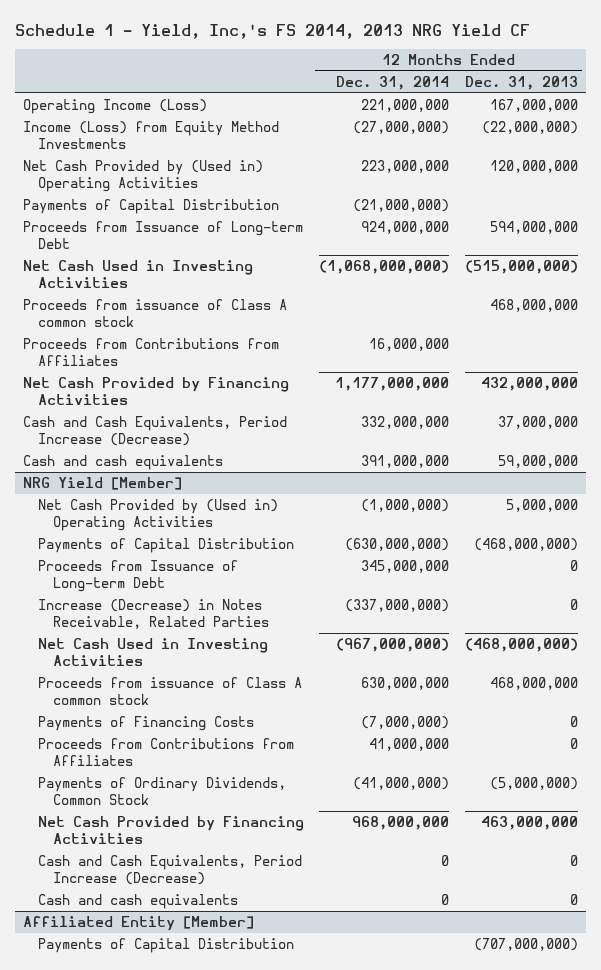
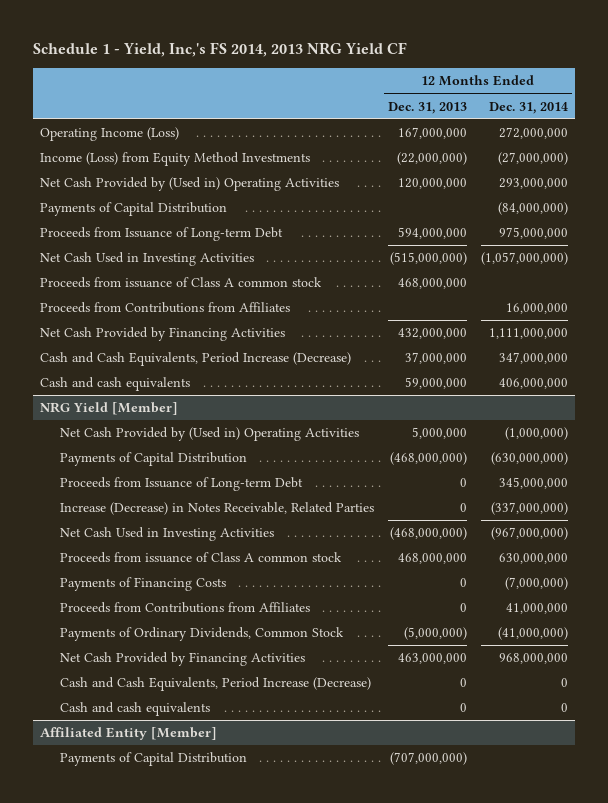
- | 12 Months Ended Dec. 31, 2014 | 12 Months Ended Dec. 31, 2013
+ | 12 Months Ended Dec. 31, 2013 | 12 Months Ended Dec. 31, 2014
- Operating Income (Loss) | 221,000,000 | 167,000,000
+ Operating Income (Loss) | 167,000,000 | 272,000,000
- Net Cash Provided by (Used in) Operating Activities | 223,000,000 | 120,000,000
- Payments of Capital Distribution | (21,000,000) |
- Proceeds from Issuance of Long-term Debt | 924,000,000 | 594,000,000
- Net Cash Used in Investing Activities | (1,068,000,000) | (515,000,000)
+ Net Cash Provided by (Used in) Operating Activities | 120,000,000 | 293,000,000
+ Payments of Capital Distribution | | (84,000,000)
+ Proceeds from Issuance of Long-term Debt | 594,000,000 | 975,000,000
+ Net Cash Used in Investing Activities | (515,000,000) | (1,057,000,000)
- Net Cash Provided by Financing Activities | 1,177,000,000 | 432,000,000
- Cash and Cash Equivalents, Period Increase (Decrease) | 332,000,000 | 37,000,000
- Cash and cash equivalents | 391,000,000 | 59,000,000
+ Net Cash Provided by Financing Activities | 432,000,000 | 1,111,000,000
+ Cash and Cash Equivalents, Period Increase (Decrease) | 37,000,000 | 347,000,000
+ Cash and cash equivalents | 59,000,000 | 406,000,000

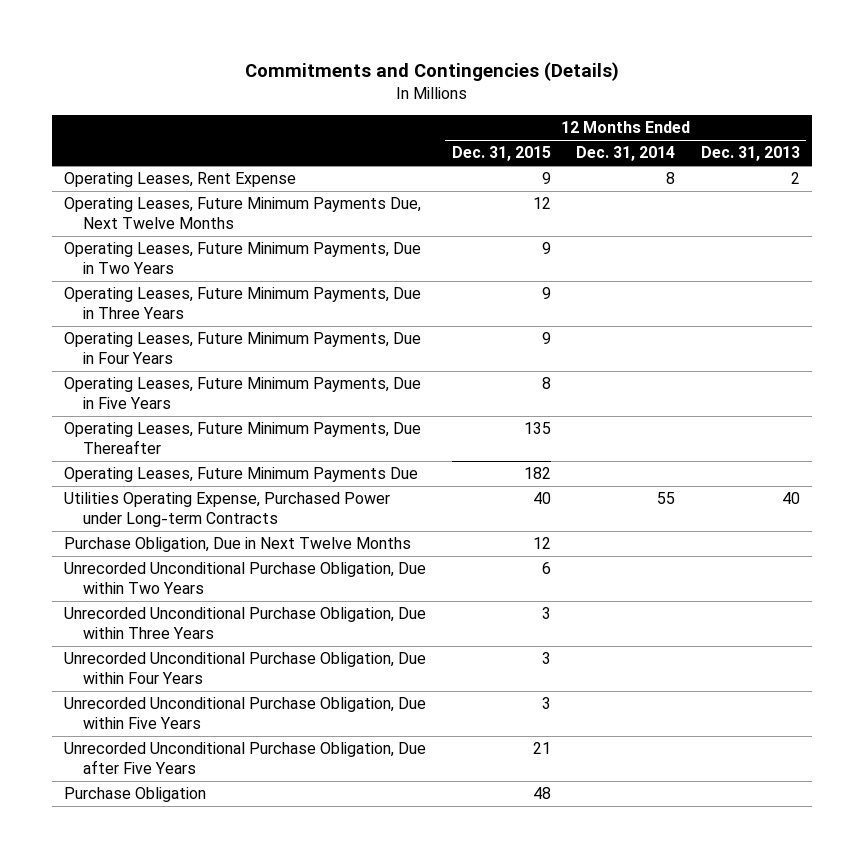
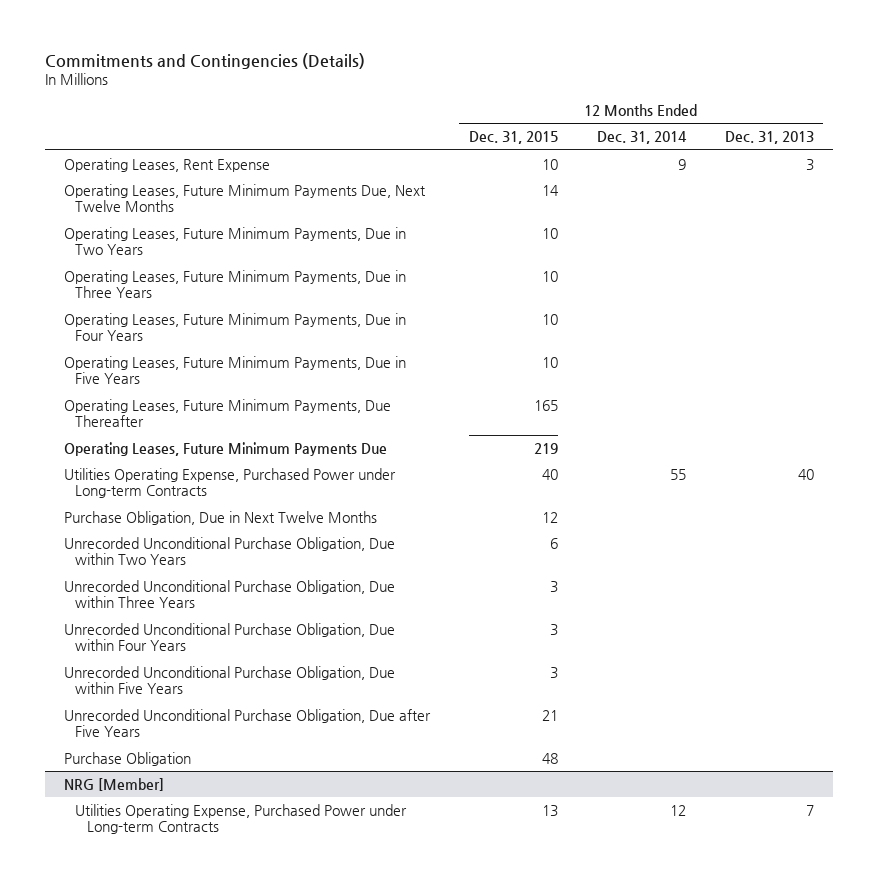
- Operating Leases, Rent Expense | 9 | 8 | 2
- Operating Leases, Future Minimum Payments Due, Next Twelve Months | 12 | |
- Operating Leases, Future Minimum Payments, Due in Two Years | 9 | |
- Operating Leases, Future Minimum Payments, Due in Three Years | 9 | |
- Operating Leases, Future Minimum Payments, Due in Four Years | 9 | |
- Operating Leases, Future Minimum Payments, Due in Five Years | 8 | |
- Operating Leases, Future Minimum Payments, Due Thereafter | 135 | |
- Operating Leases, Future Minimum Payments Due | 182 | |
+ Operating Leases, Rent Expense | 10 | 9 | 3
+ Operating Leases, Future Minimum Payments Due, Next Twelve Months | 14 | |
+ Operating Leases, Future Minimum Payments, Due in Two Years | 10 | |
+ Operating Leases, Future Minimum Payments, Due in Three Years | 10 | |
+ Operating Leases, Future Minimum Payments, Due in Four Years | 10 | |
+ Operating Leases, Future Minimum Payments, Due in Five Years | 10 | |
+ Operating Leases, Future Minimum Payments, Due Thereafter | 165 | |
+ Operating Leases, Future Minimum Payments Due | 219 | |
+ NRG [Member]
+ Utilities Operating Expense, Purchased Power under Long-term Contracts | 13 | 12 | 7

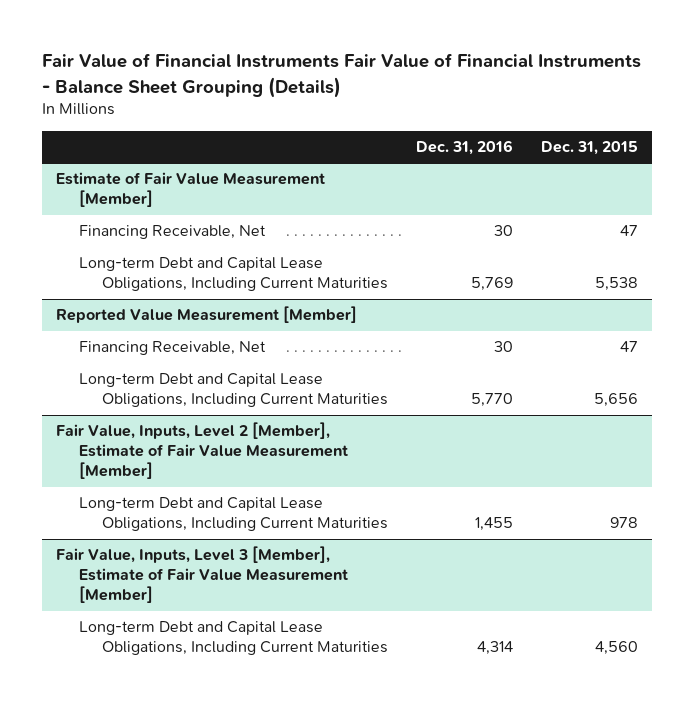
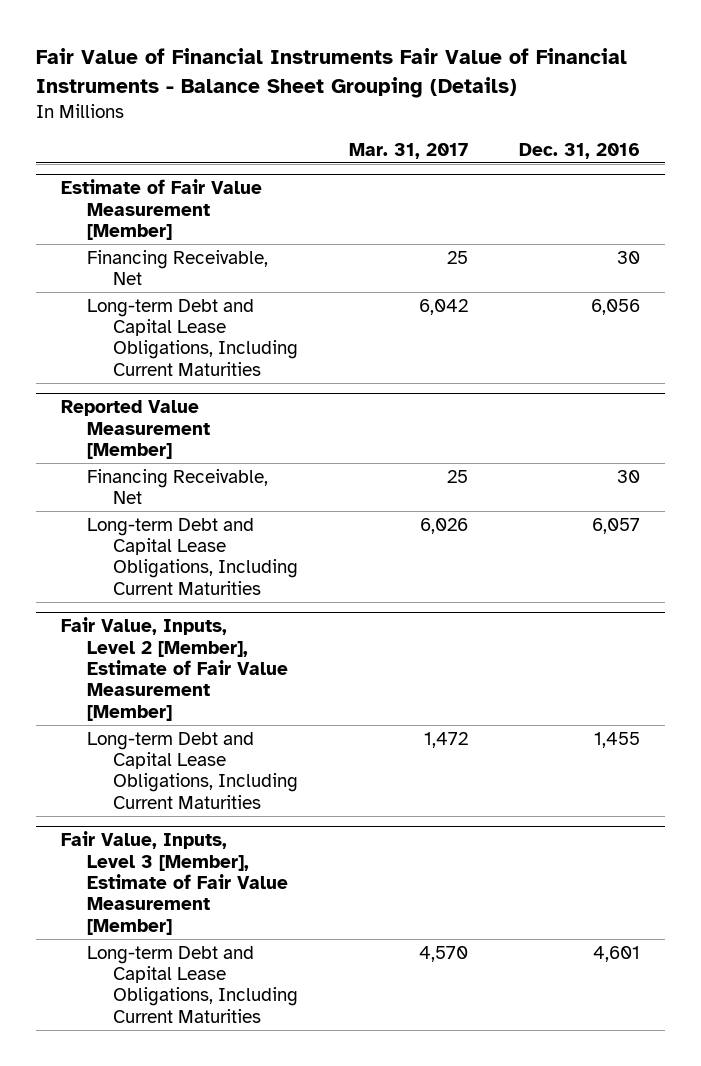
- | Dec. 31, 2016 | Dec. 31, 2015
+ | Mar. 31, 2017 | Dec. 31, 2016
@ Estimate of Fair Value Measurement [Member]
- Long-term Debt and Capital Lease Obligations, Including Current Maturities | 5,769 | 5,538
+ Long-term Debt and Capital Lease Obligations, Including Current Maturities | 6,042 | 6,056
@ Reported Value Measurement [Member]
- Long-term Debt and Capital Lease Obligations, Including Current Maturities | 5,770 | 5,656
+ Long-term Debt and Capital Lease Obligations, Including Current Maturities | 6,026 | 6,057
@ Fair Value, Inputs, Level 3 [Member], Estimate of Fair Value Measurement [Member]
- Long-term Debt and Capital Lease Obligations, Including Current Maturities | 4,314 | 4,560
+ Long-term Debt and Capital Lease Obligations, Including Current Maturities | 4,570 | 4,601

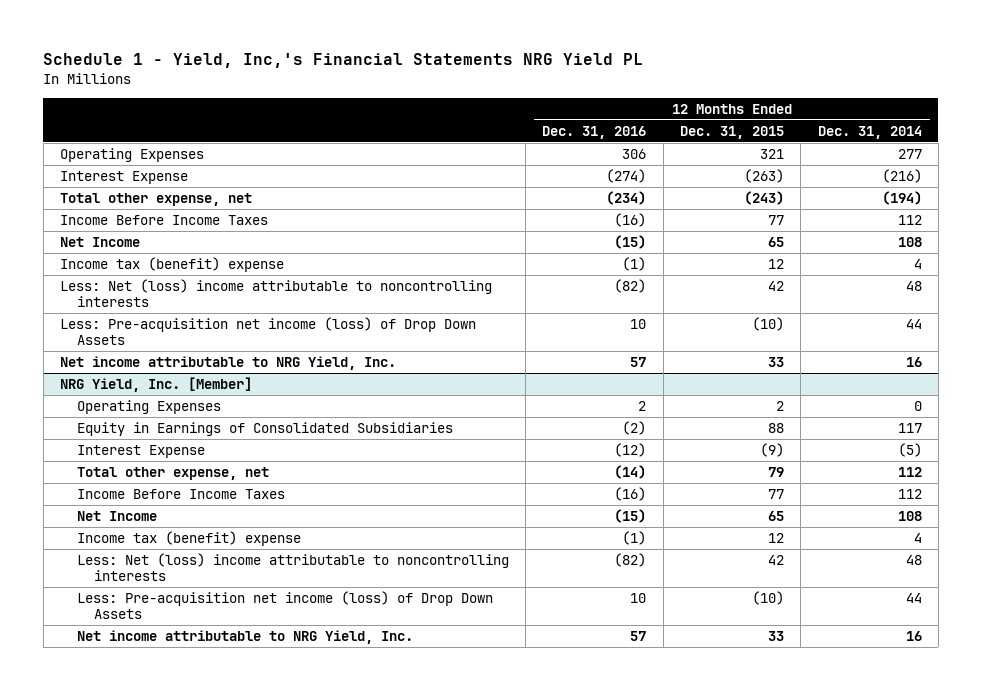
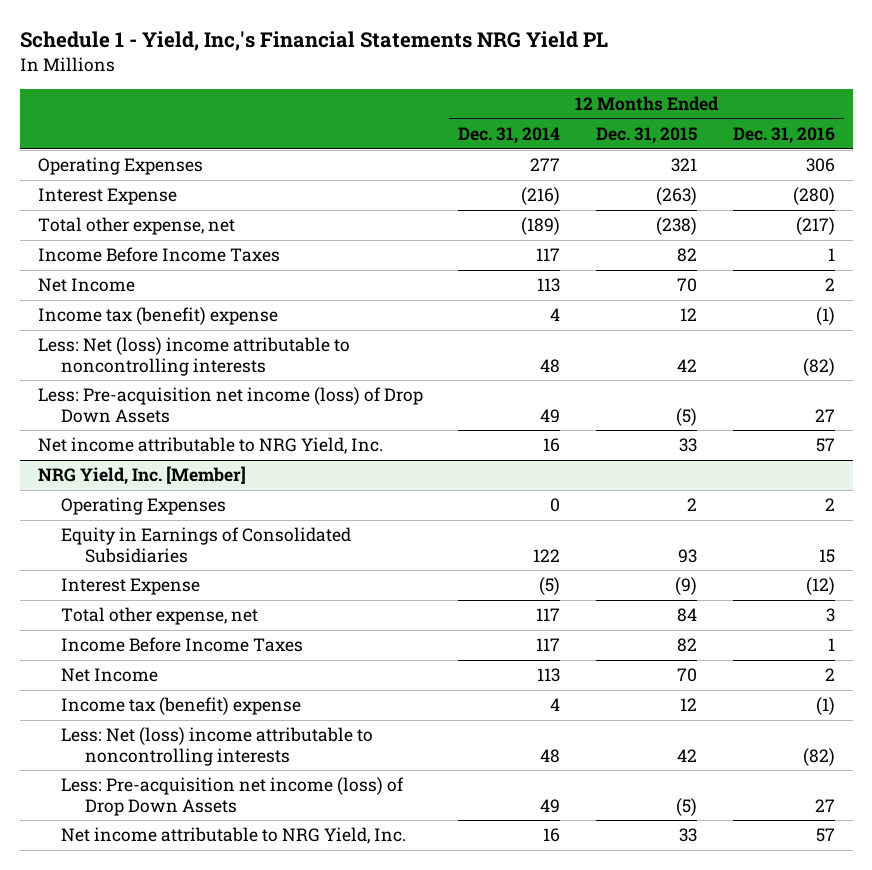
- | 12 Months Ended Dec. 31, 2016 | 12 Months Ended Dec. 31, 2015 | 12 Months Ended Dec. 31, 2014
+ | 12 Months Ended Dec. 31, 2014 | 12 Months Ended Dec. 31, 2015 | 12 Months Ended Dec. 31, 2016
- Interest Expense | (274) | (263) | (216)
- Total other expense, net | (234) | (243) | (194)
- Income Before Income Taxes | (16) | 77 | 112
- Net Income | (15) | 65 | 108
+ Interest Expense | (216) | (263) | (280)
+ Total other expense, net | (189) | (238) | (217)
+ Income Before Income Taxes | 117 | 82 | 1
+ Net Income | 113 | 70 | 2
- Less: Pre-acquisition net income (loss) of Drop Down Assets | 10 | (10) | 44
+ Less: Pre-acquisition net income (loss) of Drop Down Assets | 49 | (5) | 27
@ NRG Yield, Inc. [Member]
- Equity in Earnings of Consolidated Subsidiaries | (2) | 88 | 117
+ Equity in Earnings of Consolidated Subsidiaries | 122 | 93 | 15
- Total other expense, net | (14) | 79 | 112
- Income Before Income Taxes | (16) | 77 | 112
- Net Income | (15) | 65 | 108
+ Total other expense, net | 117 | 84 | 3
+ Income Before Income Taxes | 117 | 82 | 1
+ Net Income | 113 | 70 | 2
- Less: Pre-acquisition net income (loss) of Drop Down Assets | 10 | (10) | 44
+ Less: Pre-acquisition net income (loss) of Drop Down Assets | 49 | (5) | 27

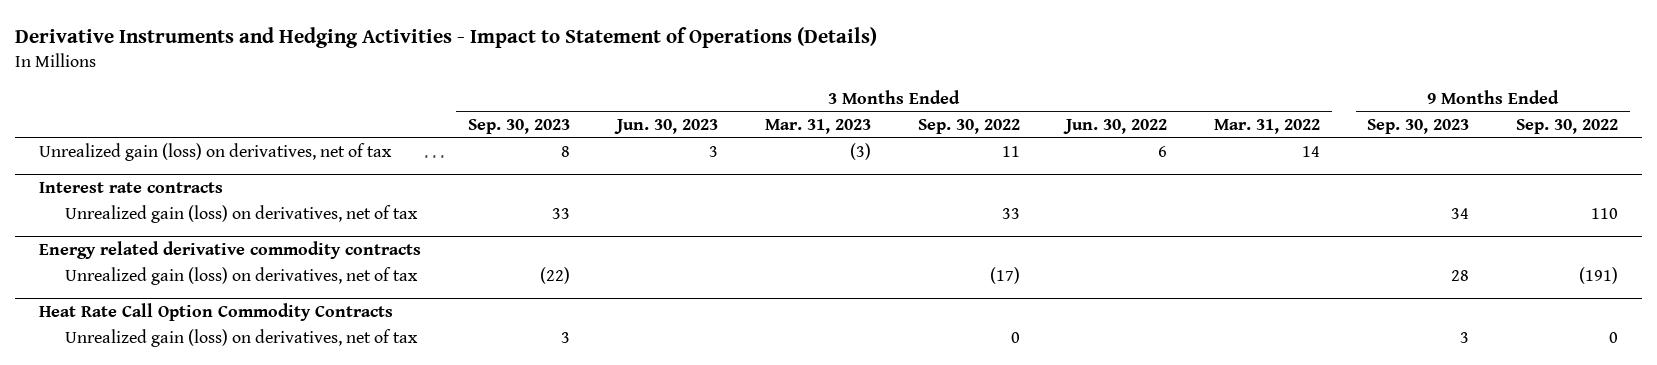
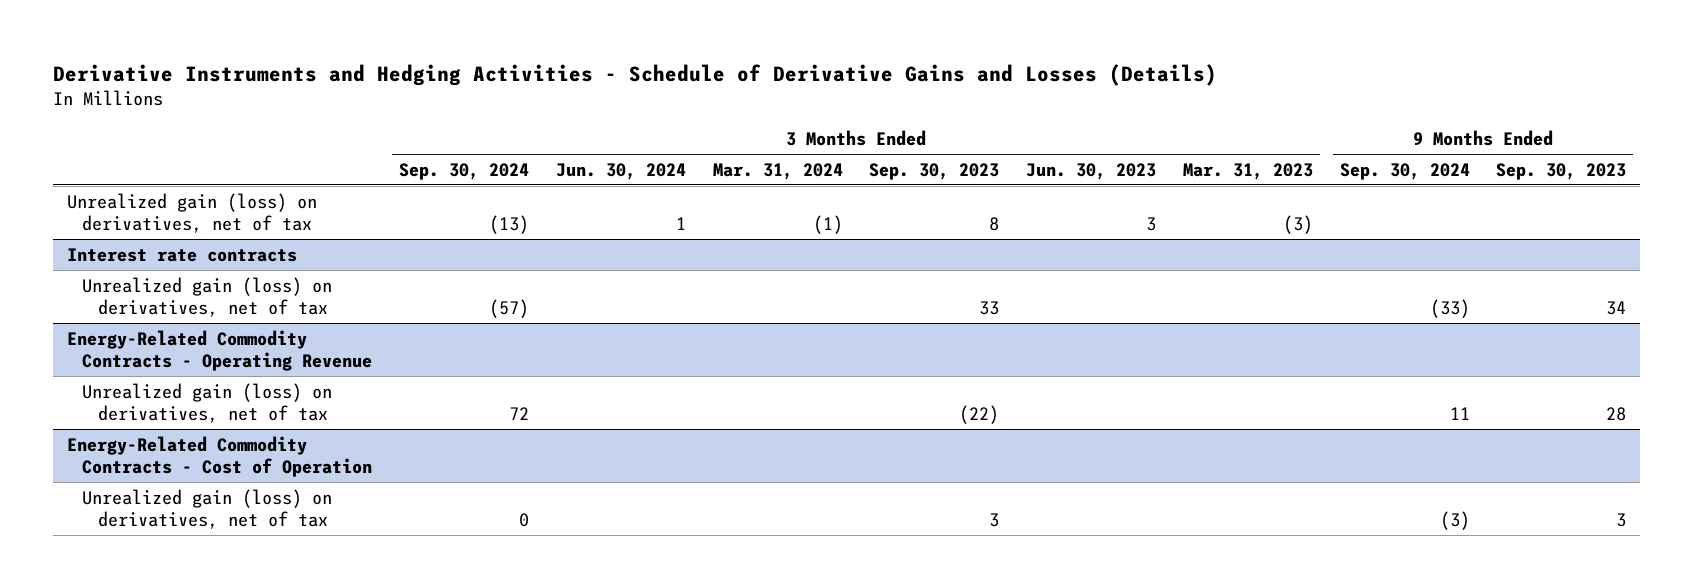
- Derivative Instruments and Hedging Activities - Impact to Statement of Operations (Details)
+ Derivative Instruments and Hedging Activities - Schedule of Derivative Gains and Losses (Details)
- | 3 Months Ended Sep. 30, 2023 | 3 Months Ended Jun. 30, 2023 | 3 Months Ended Mar. 31, 2023 | 3 Months Ended Sep. 30, 2022 | 3 Months Ended Jun. 30, 2022 | 3 Months Ended Mar. 31, 2022 | 9 Months Ended Sep. 30, 2023 | 9 Months Ended Sep. 30, 2022
+ | 3 Months Ended Sep. 30, 2024 | 3 Months Ended Jun. 30, 2024 | 3 Months Ended Mar. 31, 2024 | 3 Months Ended Sep. 30, 2023 | 3 Months Ended Jun. 30, 2023 | 3 Months Ended Mar. 31, 2023 | 9 Months Ended Sep. 30, 2024 | 9 Months Ended Sep. 30, 2023
- Energy related derivative commodity contracts
+ Energy-Related Commodity Contracts - Operating Revenue
- Heat Rate Call Option Commodity Contracts
+ Energy-Related Commodity Contracts - Cost of Operation

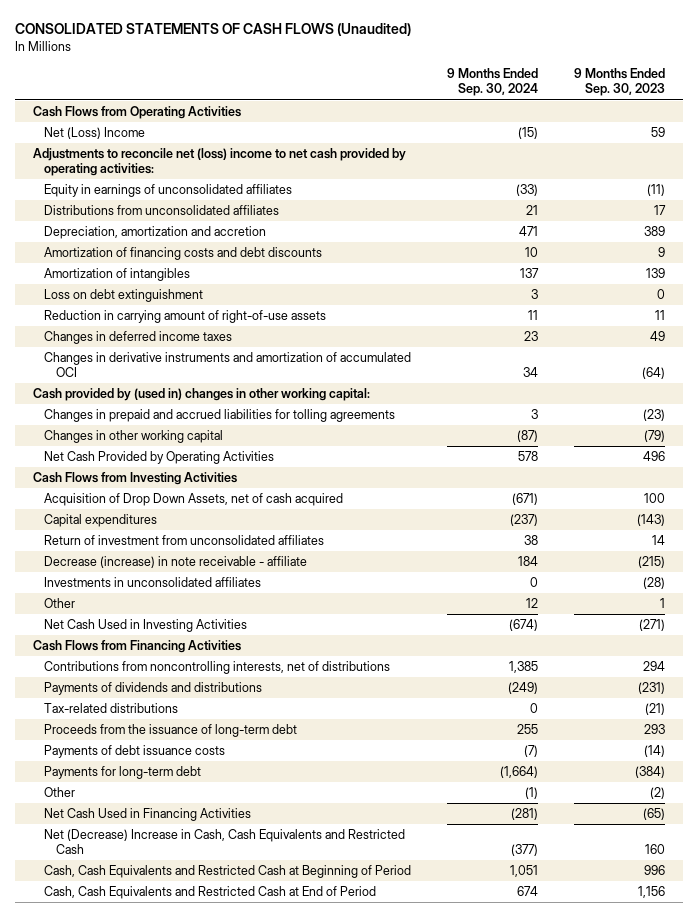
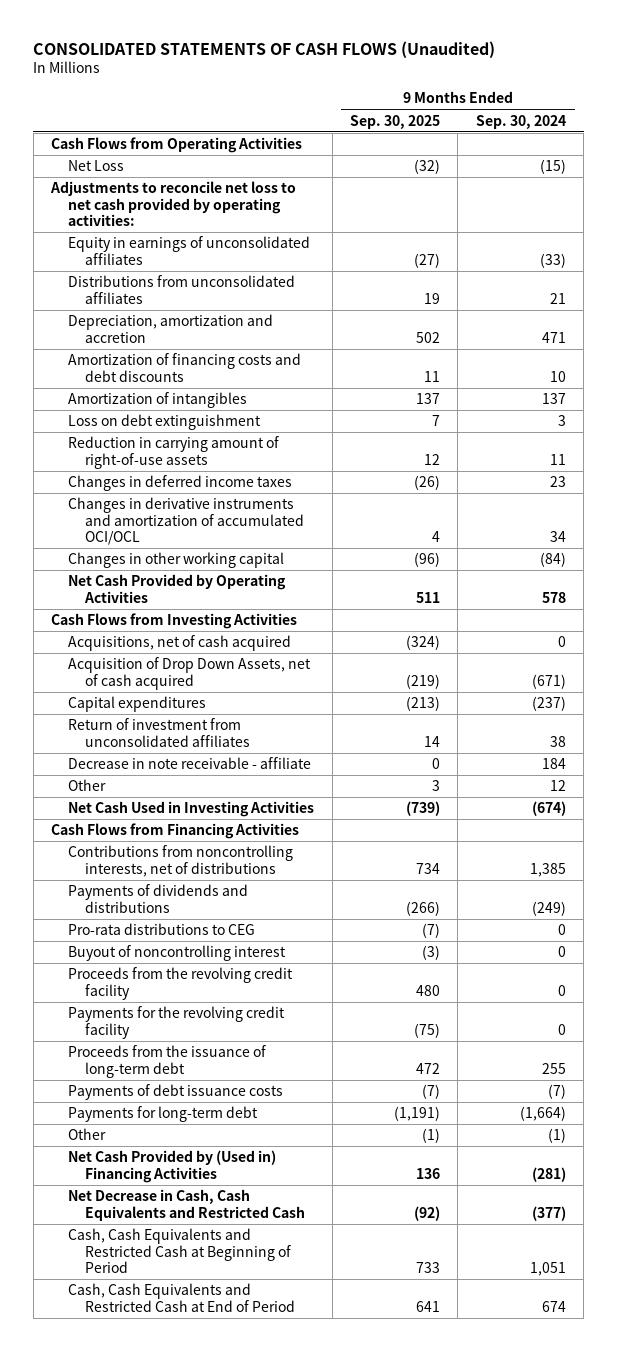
- | 9 Months Ended Sep. 30, 2024 | 9 Months Ended Sep. 30, 2023
+ | 9 Months Ended Sep. 30, 2025 | 9 Months Ended Sep. 30, 2024
- Net (Loss) Income | (15) | 59
- Adjustments to reconcile net (loss) income to net cash provided by operating activities:
+ Net Loss | (32) | (15)
+ Adjustments to reconcile net loss to net cash provided by operating activities:
- Changes in derivative instruments and amortization of accumulated OCI | 34 | (64)
- Cash provided by (used in) changes in other working capital:
- Changes in prepaid and accrued liabilities for tolling agreements | 3 | (23)
- Changes in other working capital | (87) | (79)
+ Changes in derivative instruments and amortization of accumulated OCI/OCL | 4 | 34
+ Changes in other working capital | (96) | (84)
+ Acquisitions, net of cash acquired | (324) | 0
- Decrease (increase) in note receivable - affiliate | 184 | (215)
- Investments in unconsolidated affiliates | 0 | (28)
+ Decrease in note receivable - affiliate | 0 | 184
- Tax-related distributions | 0 | (21)
+ Pro-rata distributions to CEG | (7) | 0
+ Buyout of noncontrolling interest | (3) | 0
+ Proceeds from the revolving credit facility | 480 | 0
+ Payments for the revolving credit facility | (75) | 0
- Net Cash Used in Financing Activities | (281) | (65)
- Net (Decrease) Increase in Cash, Cash Equivalents and Restricted Cash | (377) | 160
+ Net Cash Provided by (Used in) Financing Activities | 136 | (281)
+ Net Decrease in Cash, Cash Equivalents and Restricted Cash | (92) | (377)

